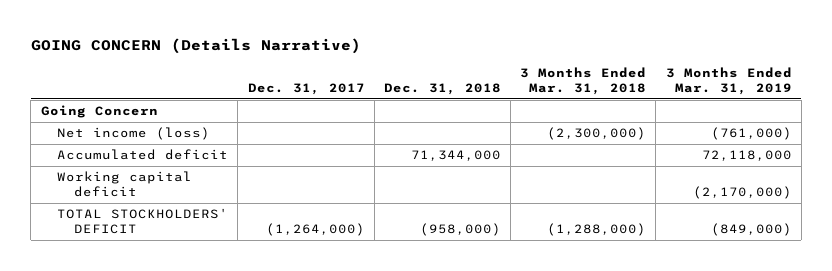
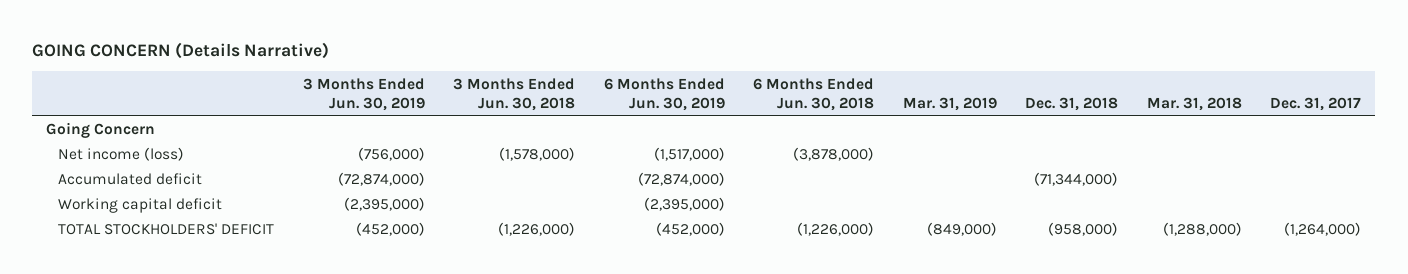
- | Dec. 31, 2017 | Dec. 31, 2018 | 3 Months Ended Mar. 31, 2018 | 3 Months Ended Mar. 31, 2019
+ | 3 Months Ended Jun. 30, 2019 | 3 Months Ended Jun. 30, 2018 | 6 Months Ended Jun. 30, 2019 | 6 Months Ended Jun. 30, 2018 | Mar. 31, 2019 | Dec. 31, 2018 | Mar. 31, 2018 | Dec. 31, 2017
- Accumulated deficit | | 71,344,000 | | 72,118,000
+ Accumulated deficit | (72,874,000) | | (72,874,000) | | | (71,344,000) | |

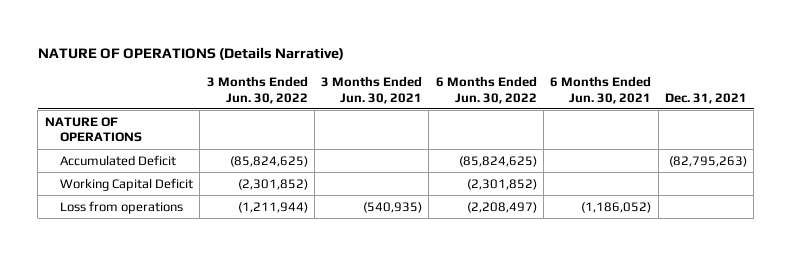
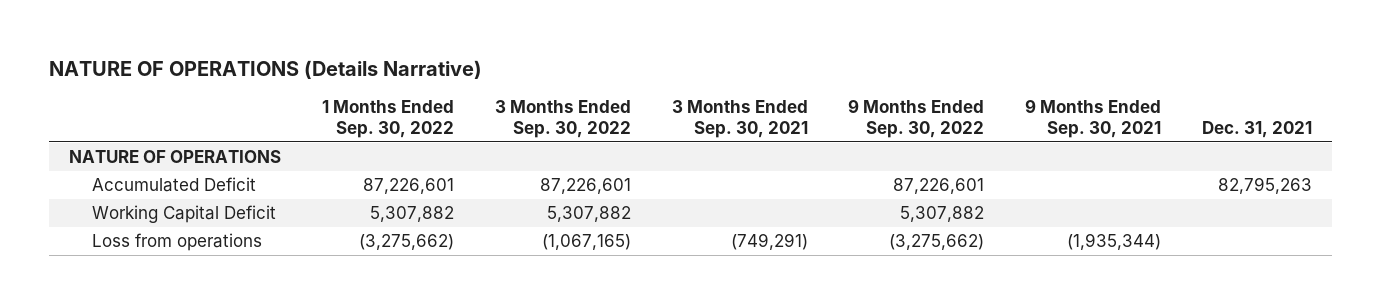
- | 3 Months Ended Jun. 30, 2022 | 3 Months Ended Jun. 30, 2021 | 6 Months Ended Jun. 30, 2022 | 6 Months Ended Jun. 30, 2021 | Dec. 31, 2021
+ | 1 Months Ended Sep. 30, 2022 | 3 Months Ended Sep. 30, 2022 | 3 Months Ended Sep. 30, 2021 | 9 Months Ended Sep. 30, 2022 | 9 Months Ended Sep. 30, 2021 | Dec. 31, 2021
- Accumulated Deficit | (85,824,625) | | (85,824,625) | | (82,795,263)
+ Accumulated Deficit | 87,226,601 | 87,226,601 | | 87,226,601 | | 82,795,263

